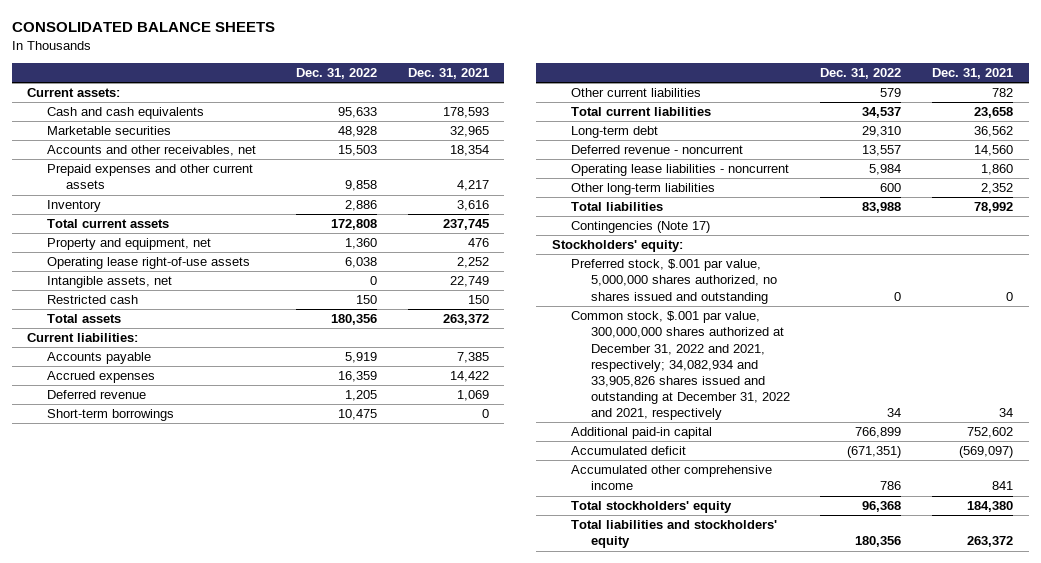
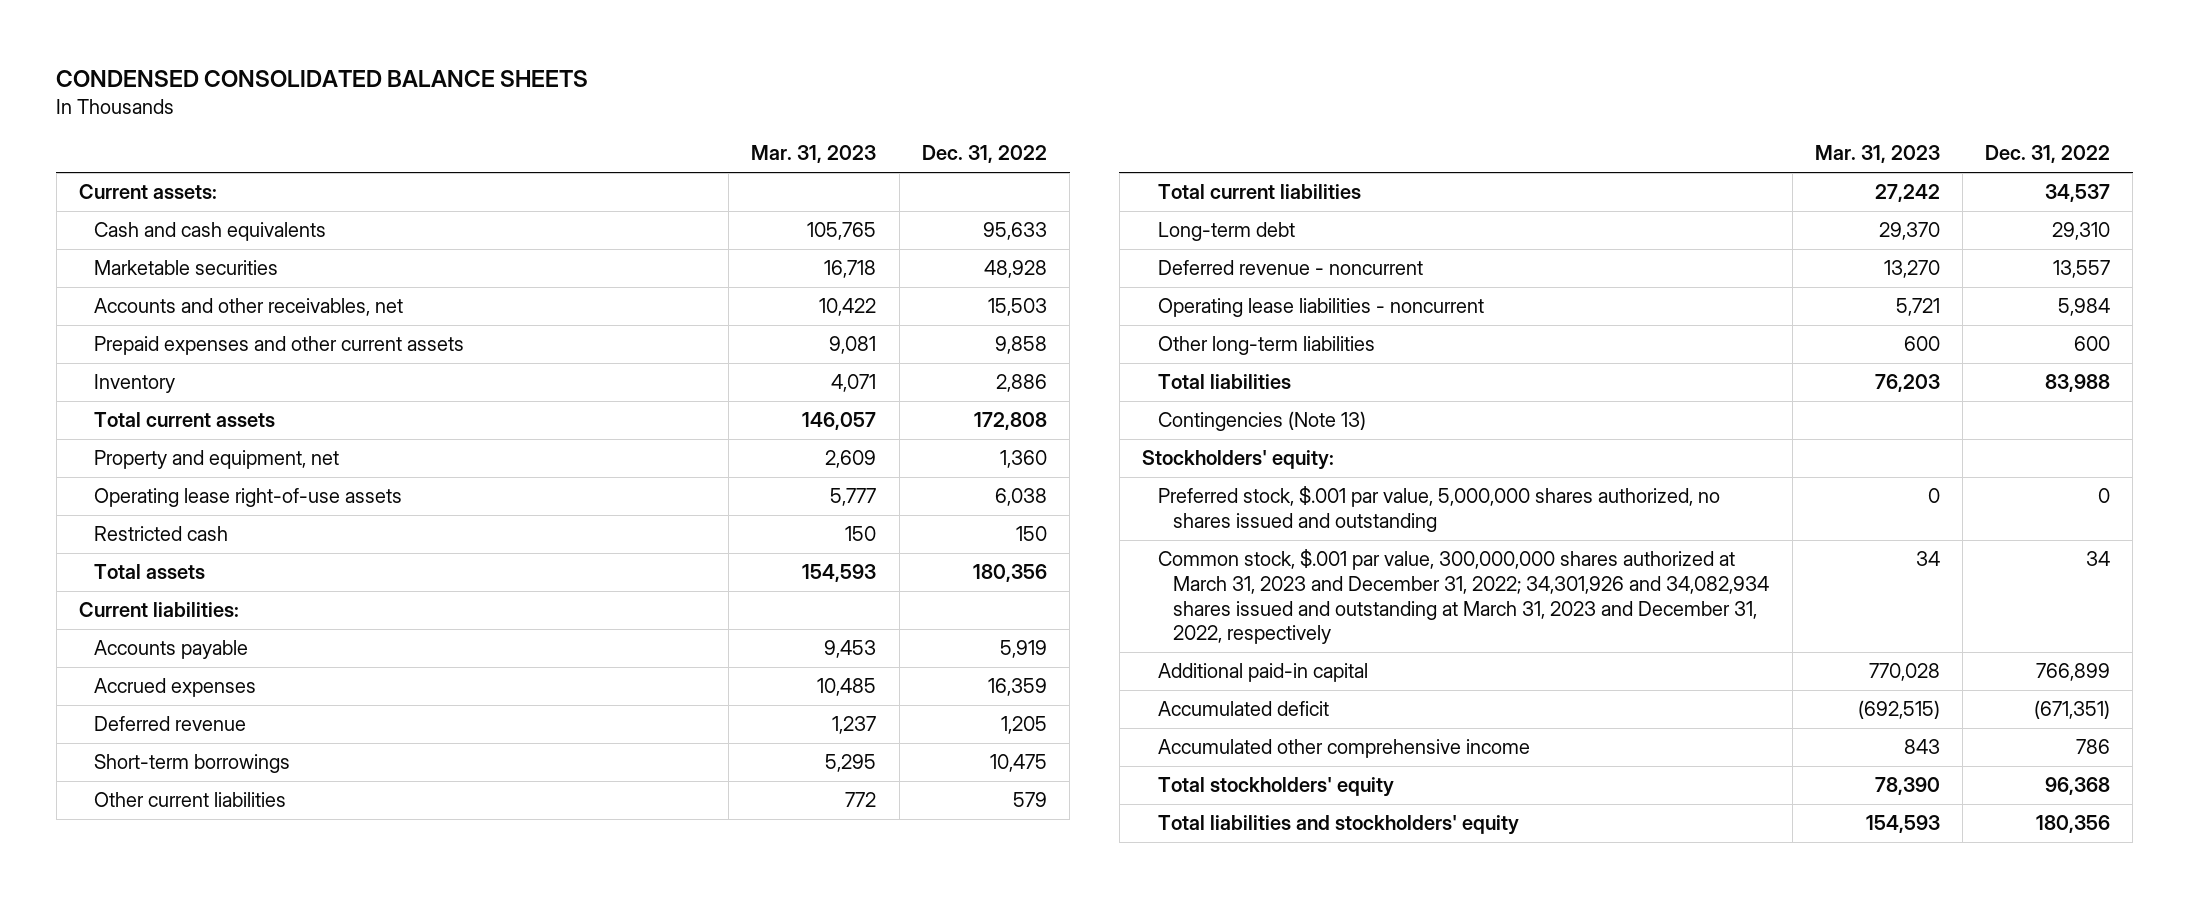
- CONSOLIDATED BALANCE SHEETS
+ CONDENSED CONSOLIDATED BALANCE SHEETS
- | Dec. 31, 2022 | Dec. 31, 2021
+ | Mar. 31, 2023 | Dec. 31, 2022
- Intangible assets, net | 0 | 22,749
- Contingencies (Note 17)
+ Contingencies (Note 13)
- Common stock, $.001 par value, 300,000,000 shares authorized at December 31, 2022 and 2021, respectively; 34,082,934 and 33,905,826 shares issued and outstanding at December 31, 2022 and 2021, respectively | 34 | 34
+ Common stock, $.001 par value, 300,000,000 shares authorized at March 31, 2023 and December 31, 2022; 34,301,926 and 34,082,934 shares issued and outstanding at March 31, 2023 and December 31, 2022, respectively | 34 | 34

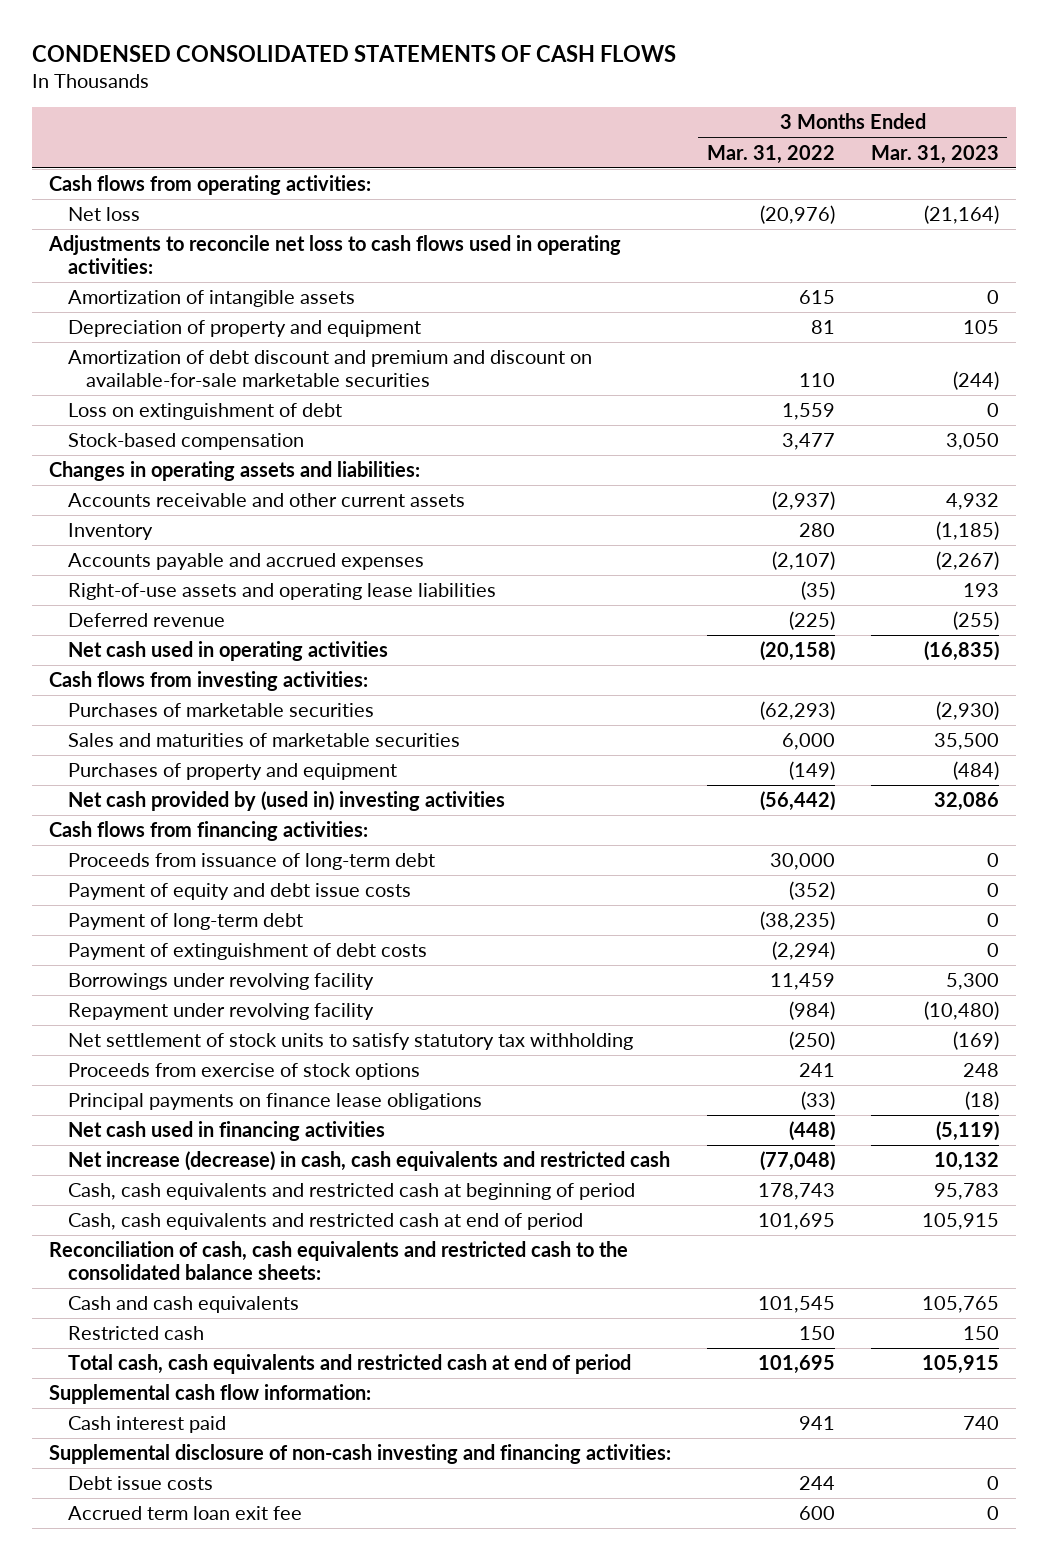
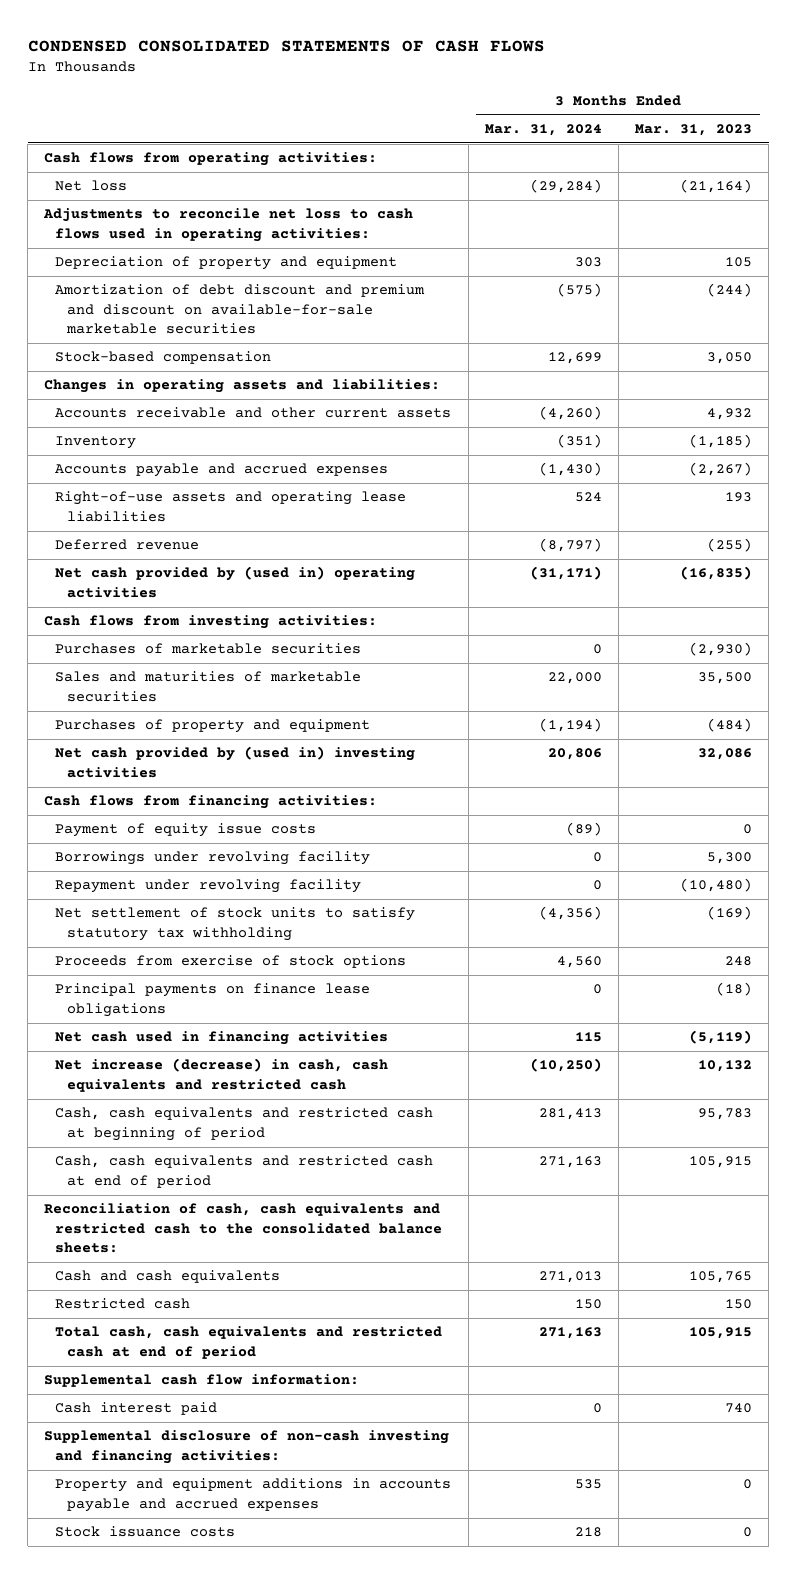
- | 3 Months Ended Mar. 31, 2022 | 3 Months Ended Mar. 31, 2023
+ | 3 Months Ended Mar. 31, 2024 | 3 Months Ended Mar. 31, 2023
- Amortization of intangible assets | 615 | 0
- Loss on extinguishment of debt | 1,559 | 0
- Net cash used in operating activities | (20,158) | (16,835)
+ Net cash provided by (used in) operating activities | (31,171) | (16,835)
- Proceeds from issuance of long-term debt | 30,000 | 0
- Payment of equity and debt issue costs | (352) | 0
- Payment of long-term debt | (38,235) | 0
- Payment of extinguishment of debt costs | (2,294) | 0
+ Payment of equity issue costs | (89) | 0
- Debt issue costs | 244 | 0
- Accrued term loan exit fee | 600 | 0
+ Property and equipment additions in accounts payable and accrued expenses | 535 | 0
+ Stock issuance costs | 218 | 0

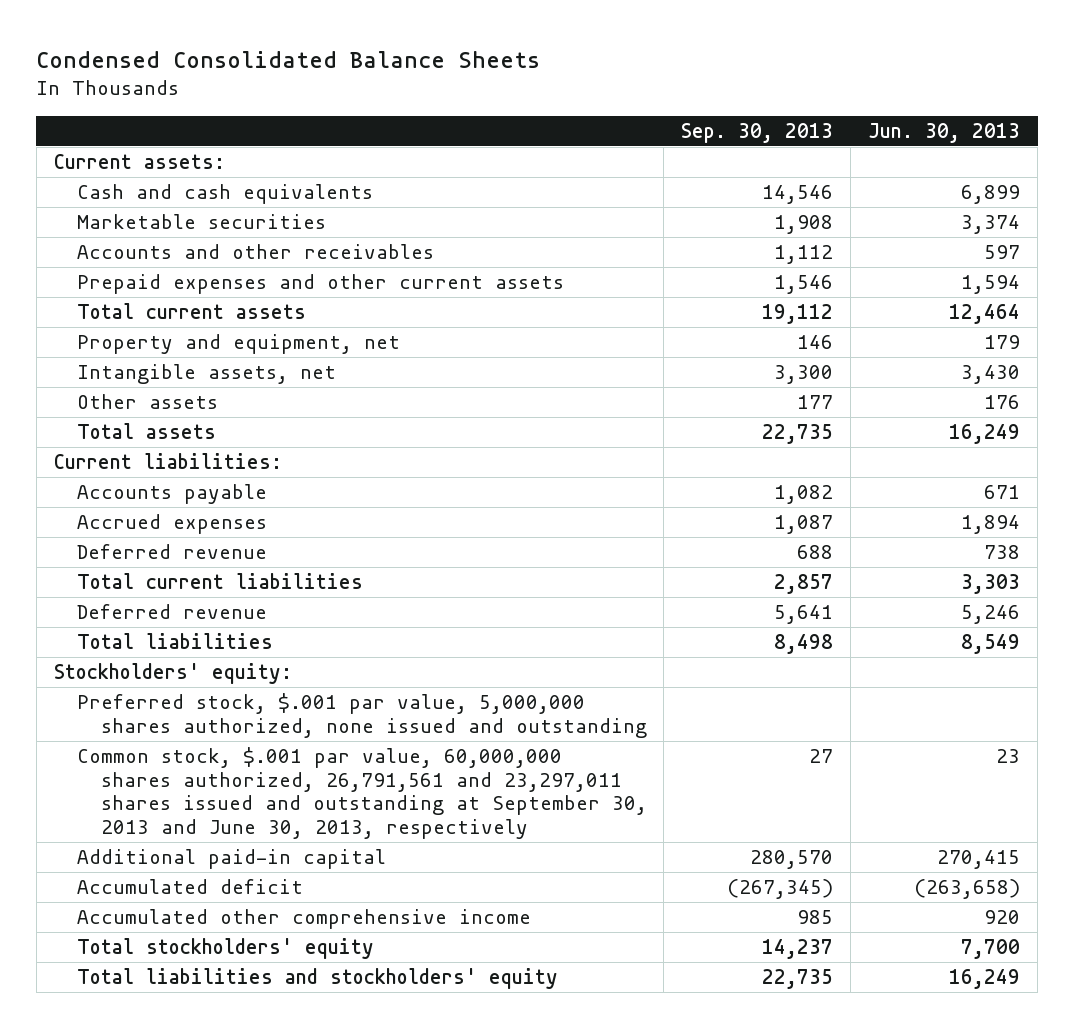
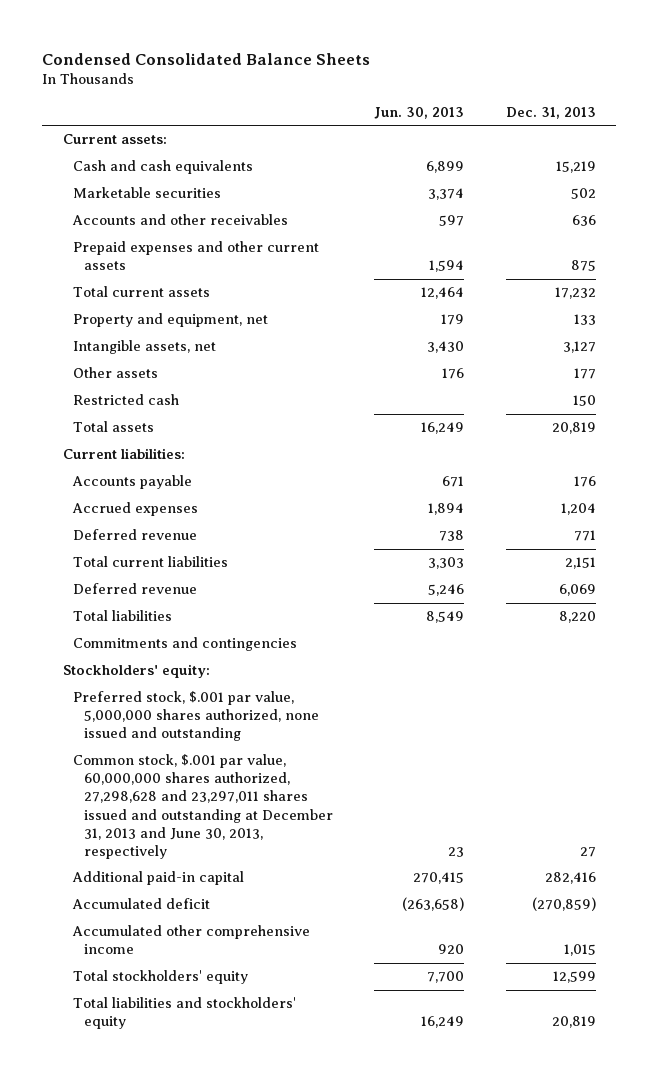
- | Sep. 30, 2013 | Jun. 30, 2013
+ | Jun. 30, 2013 | Dec. 31, 2013
+ Restricted cash | | 150
+ Commitments and contingencies
- Common stock, $.001 par value, 60,000,000 shares authorized, 26,791,561 and 23,297,011 shares issued and outstanding at September 30, 2013 and June 30, 2013, respectively | 27 | 23
+ Common stock, $.001 par value, 60,000,000 shares authorized, 27,298,628 and 23,297,011 shares issued and outstanding at December 31, 2013 and June 30, 2013, respectively | 23 | 27

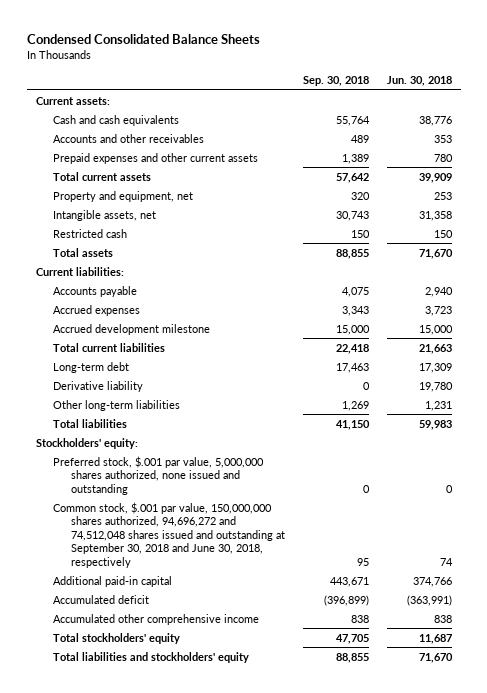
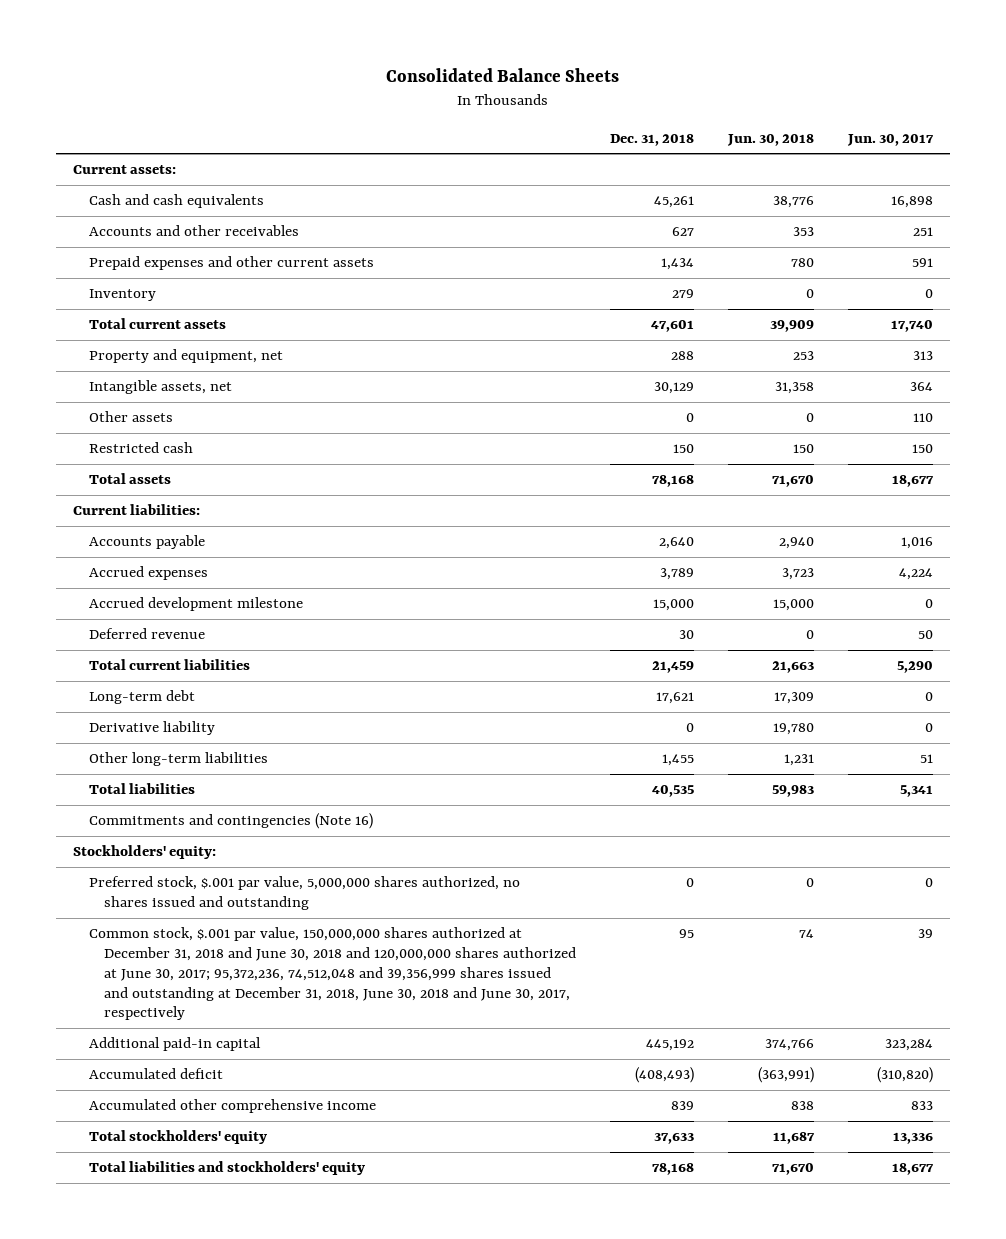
- Condensed Consolidated Balance Sheets
+ Consolidated Balance Sheets
- | Sep. 30, 2018 | Jun. 30, 2018
+ | Dec. 31, 2018 | Jun. 30, 2018 | Jun. 30, 2017
+ Inventory | 279 | 0 | 0
+ Other assets | 0 | 0 | 110
+ Deferred revenue | 30 | 0 | 50
+ Commitments and contingencies (Note 16)
- Preferred stock, $.001 par value, 5,000,000 shares authorized, none issued and outstanding | 0 | 0
- Common stock, $.001 par value, 150,000,000 shares authorized, 94,696,272 and 74,512,048 shares issued and outstanding at September 30, 2018 and June 30, 2018, respectively | 95 | 74
+ Preferred stock, $.001 par value, 5,000,000 shares authorized, no shares issued and outstanding | 0 | 0 | 0
+ Common stock, $.001 par value, 150,000,000 shares authorized at December 31, 2018 and June 30, 2018 and 120,000,000 shares authorized at June 30, 2017; 95,372,236, 74,512,048 and 39,356,999 shares issued and outstanding at December 31, 2018, June 30, 2018 and June 30, 2017, respectively | 95 | 74 | 39

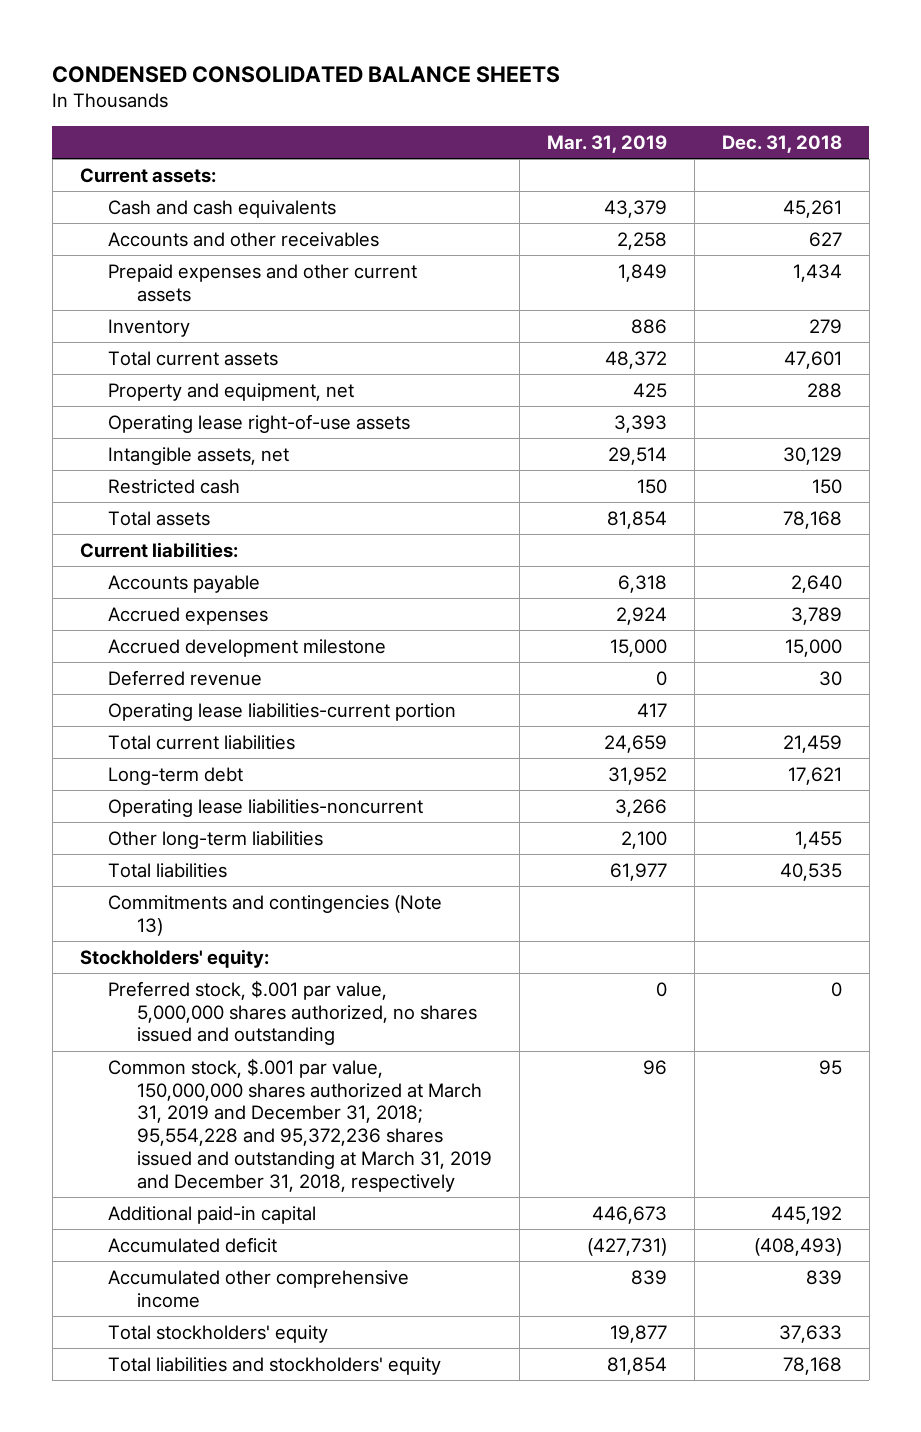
- Consolidated Balance Sheets
+ CONDENSED CONSOLIDATED BALANCE SHEETS
- | Dec. 31, 2018 | Jun. 30, 2018 | Jun. 30, 2017
+ | Mar. 31, 2019 | Dec. 31, 2018
+ Operating lease right-of-use assets | 3,393 |
- Other assets | 0 | 0 | 110
+ Operating lease liabilities-current portion | 417 |
- Derivative liability | 0 | 19,780 | 0
+ Operating lease liabilities-noncurrent | 3,266 |
- Commitments and contingencies (Note 16)
+ Commitments and contingencies (Note 13)
- Common stock, $.001 par value, 150,000,000 shares authorized at December 31, 2018 and June 30, 2018 and 120,000,000 shares authorized at June 30, 2017; 95,372,236, 74,512,048 and 39,356,999 shares issued and outstanding at December 31, 2018, June 30, 2018 and June 30, 2017, respectively | 95 | 74 | 39
+ Common stock, $.001 par value, 150,000,000 shares authorized at March 31, 2019 and December 31, 2018; 95,554,228 and 95,372,236 shares issued and outstanding at March 31, 2019 and December 31, 2018, respectively | 96 | 95

